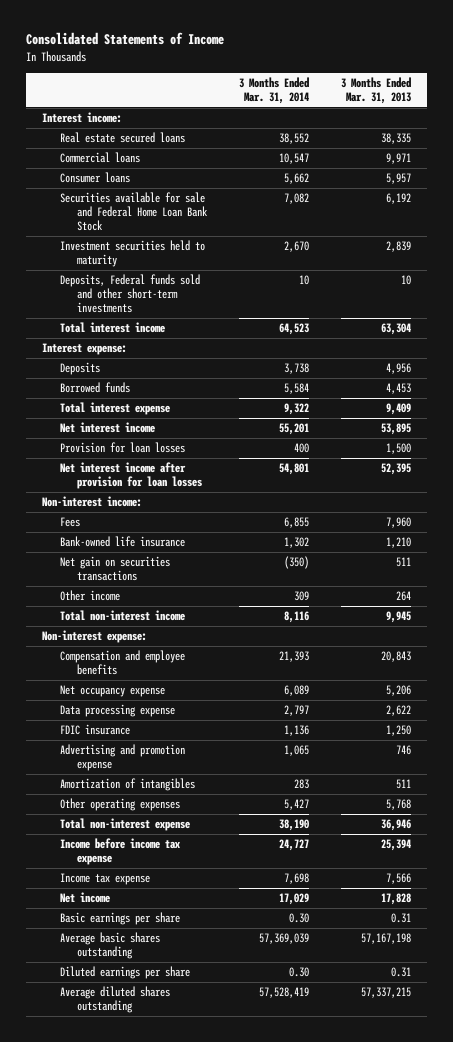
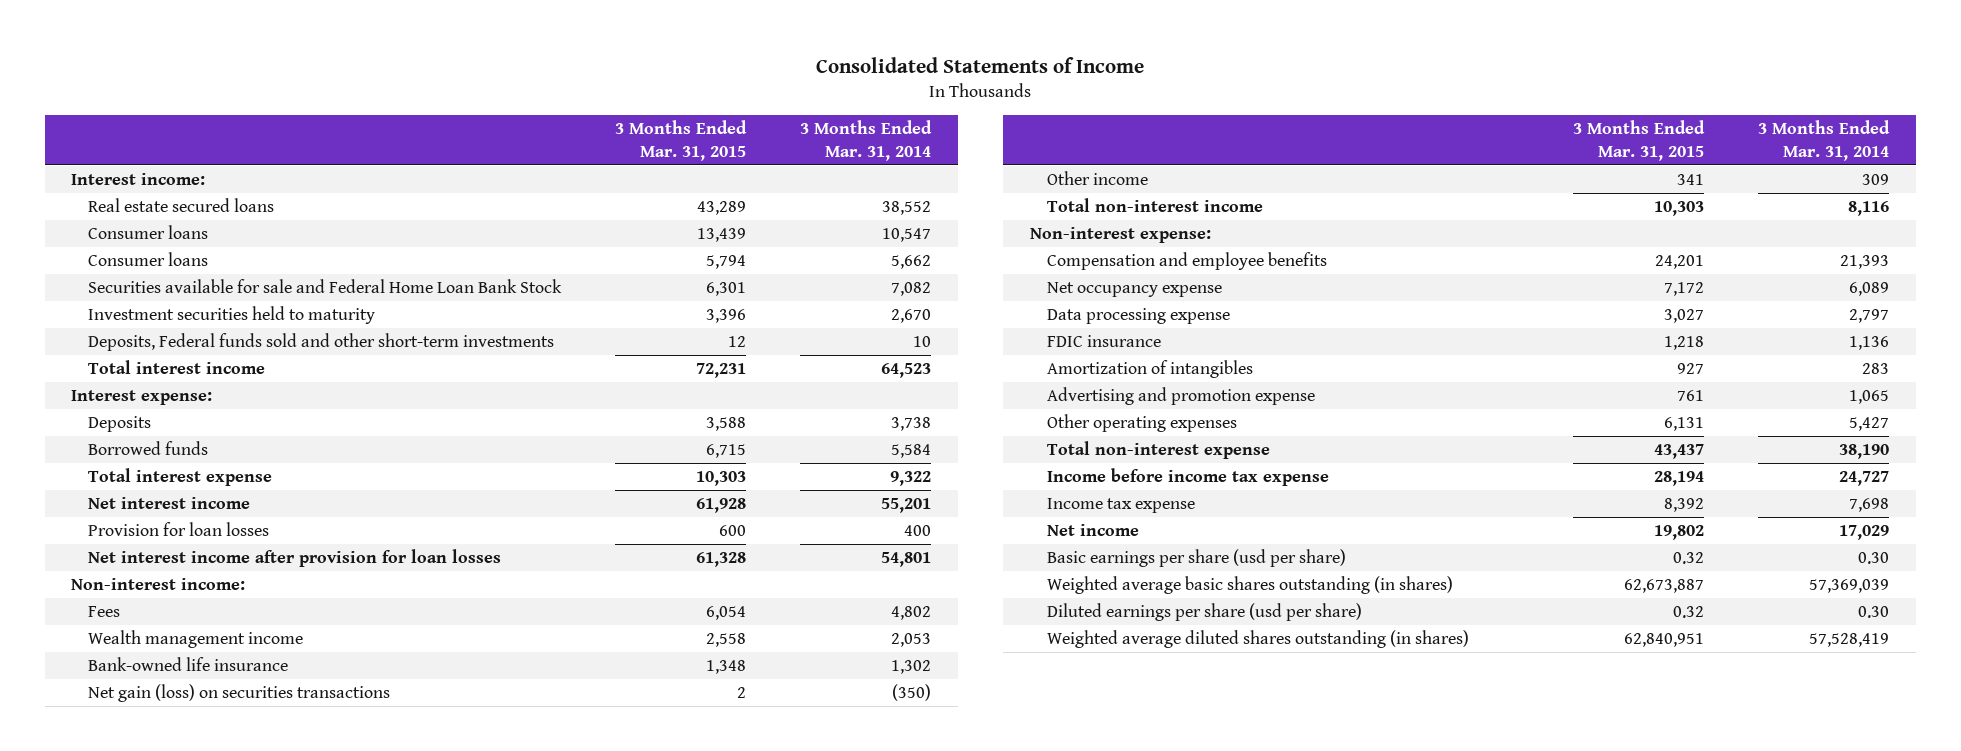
- | 3 Months Ended Mar. 31, 2014 | 3 Months Ended Mar. 31, 2013
+ | 3 Months Ended Mar. 31, 2015 | 3 Months Ended Mar. 31, 2014
- Commercial loans | 10,547 | 9,971
+ Consumer loans | 13,439 | 10,547
- Fees | 6,855 | 7,960
+ Fees | 6,054 | 4,802
+ Wealth management income | 2,558 | 2,053
- Net gain on securities transactions | (350) | 511
+ Net gain (loss) on securities transactions | 2 | (350)
moved down: Advertising and promotion expense | 761 | 1,065
- Basic earnings per share | 0.30 | 0.31
- Average basic shares outstanding | 57,369,039 | 57,167,198
- Diluted earnings per share | 0.30 | 0.31
- Average diluted shares outstanding | 57,528,419 | 57,337,215
+ Basic earnings per share (usd per share) | 0.32 | 0.30
+ Weighted average basic shares outstanding (in shares) | 62,673,887 | 57,369,039
+ Diluted earnings per share (usd per share) | 0.32 | 0.30
+ Weighted average diluted shares outstanding (in shares) | 62,840,951 | 57,528,419

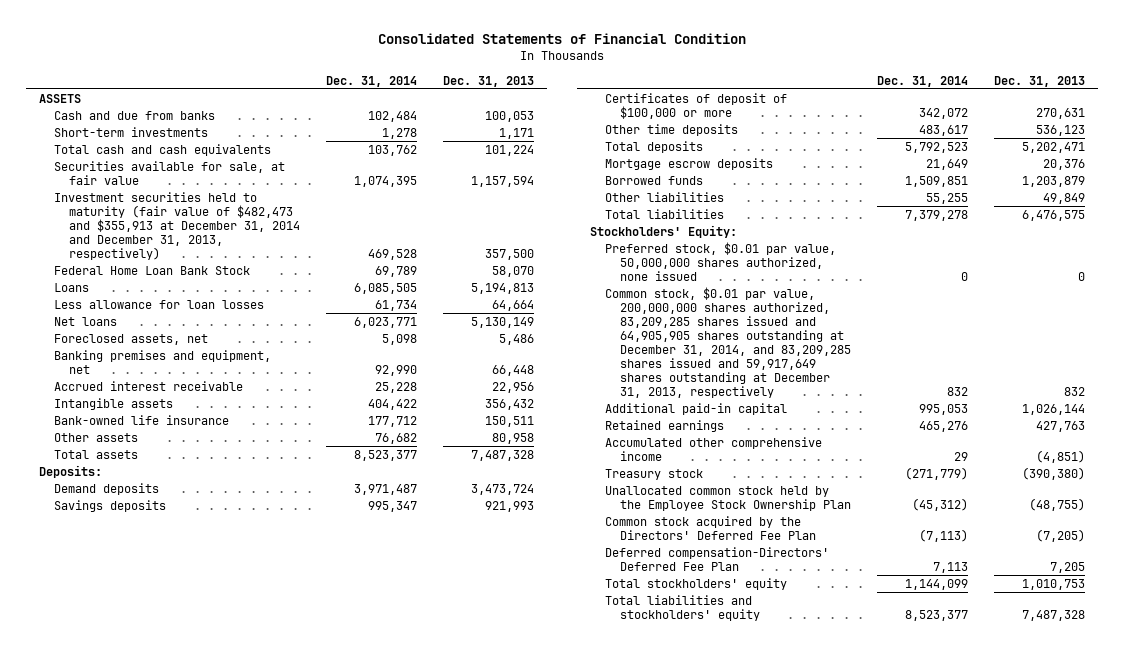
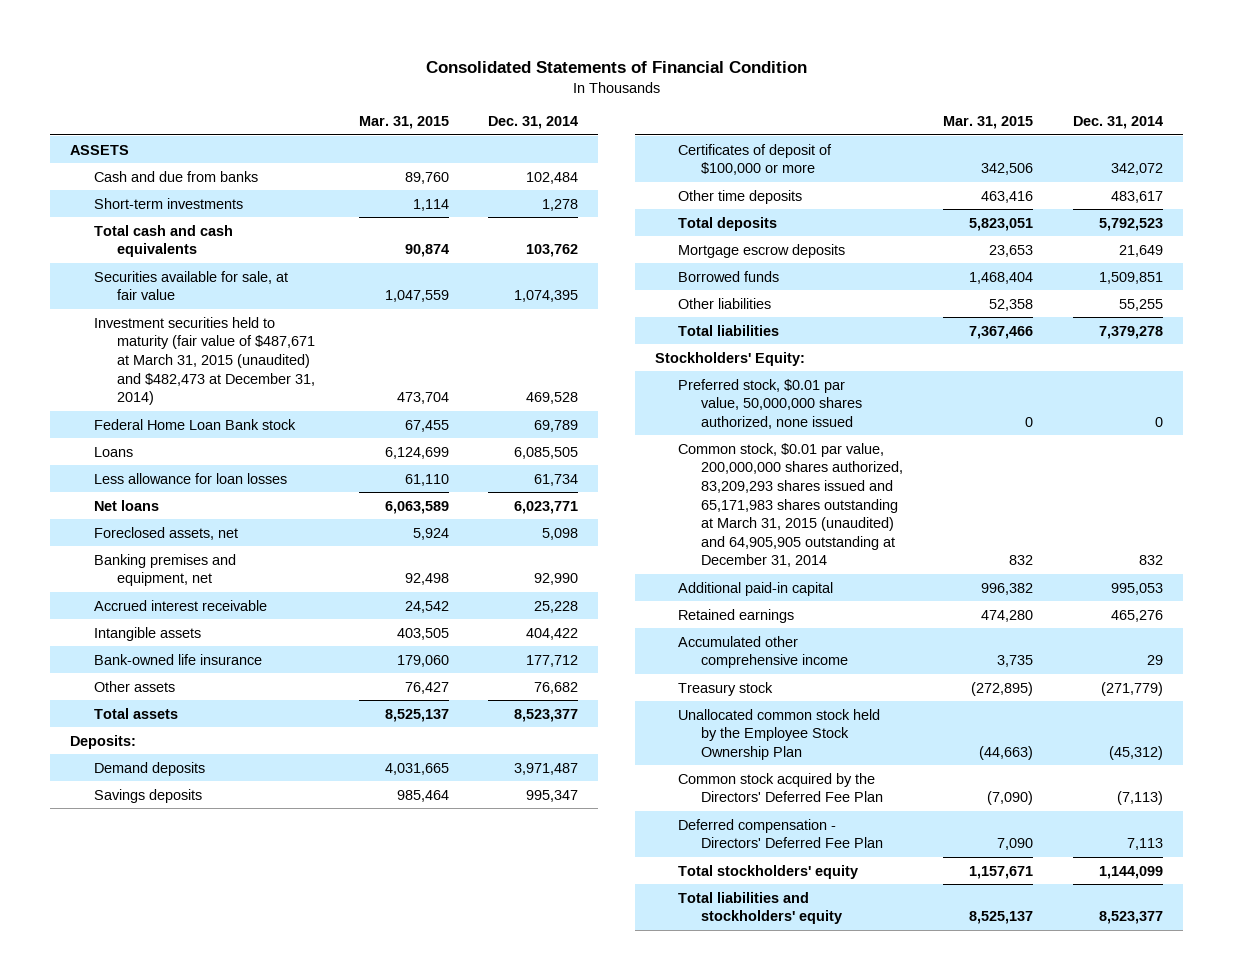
- | Dec. 31, 2014 | Dec. 31, 2013
+ | Mar. 31, 2015 | Dec. 31, 2014
- Investment securities held to maturity (fair value of $482,473 and $355,913 at December 31, 2014 and December 31, 2013, respectively) | 469,528 | 357,500
- Federal Home Loan Bank Stock | 69,789 | 58,070
+ Investment securities held to maturity (fair value of $487,671 at March 31, 2015 (unaudited) and $482,473 at December 31, 2014) | 473,704 | 469,528
+ Federal Home Loan Bank stock | 67,455 | 69,789
- Common stock, $0.01 par value, 200,000,000 shares authorized, 83,209,285 shares issued and 64,905,905 shares outstanding at December 31, 2014, and 83,209,285 shares issued and 59,917,649 shares outstanding at December 31, 2013, respectively | 832 | 832
+ Common stock, $0.01 par value, 200,000,000 shares authorized, 83,209,293 shares issued and 65,171,983 shares outstanding at March 31, 2015 (unaudited) and 64,905,905 outstanding at December 31, 2014 | 832 | 832
- Deferred compensation-Directors' Deferred Fee Plan | 7,113 | 7,205
+ Deferred compensation - Directors' Deferred Fee Plan | 7,090 | 7,113

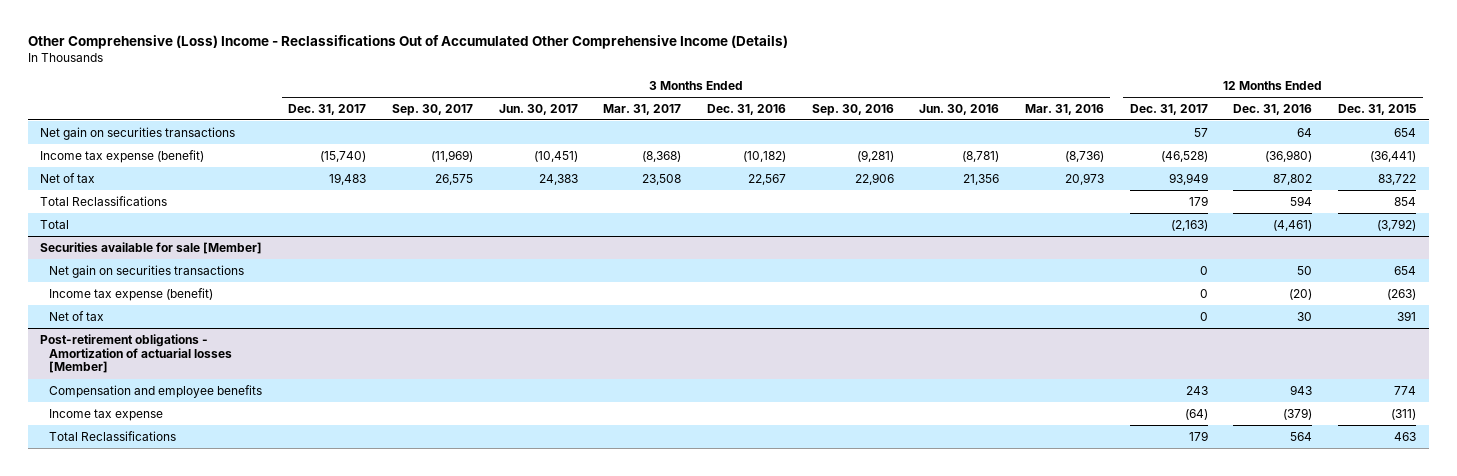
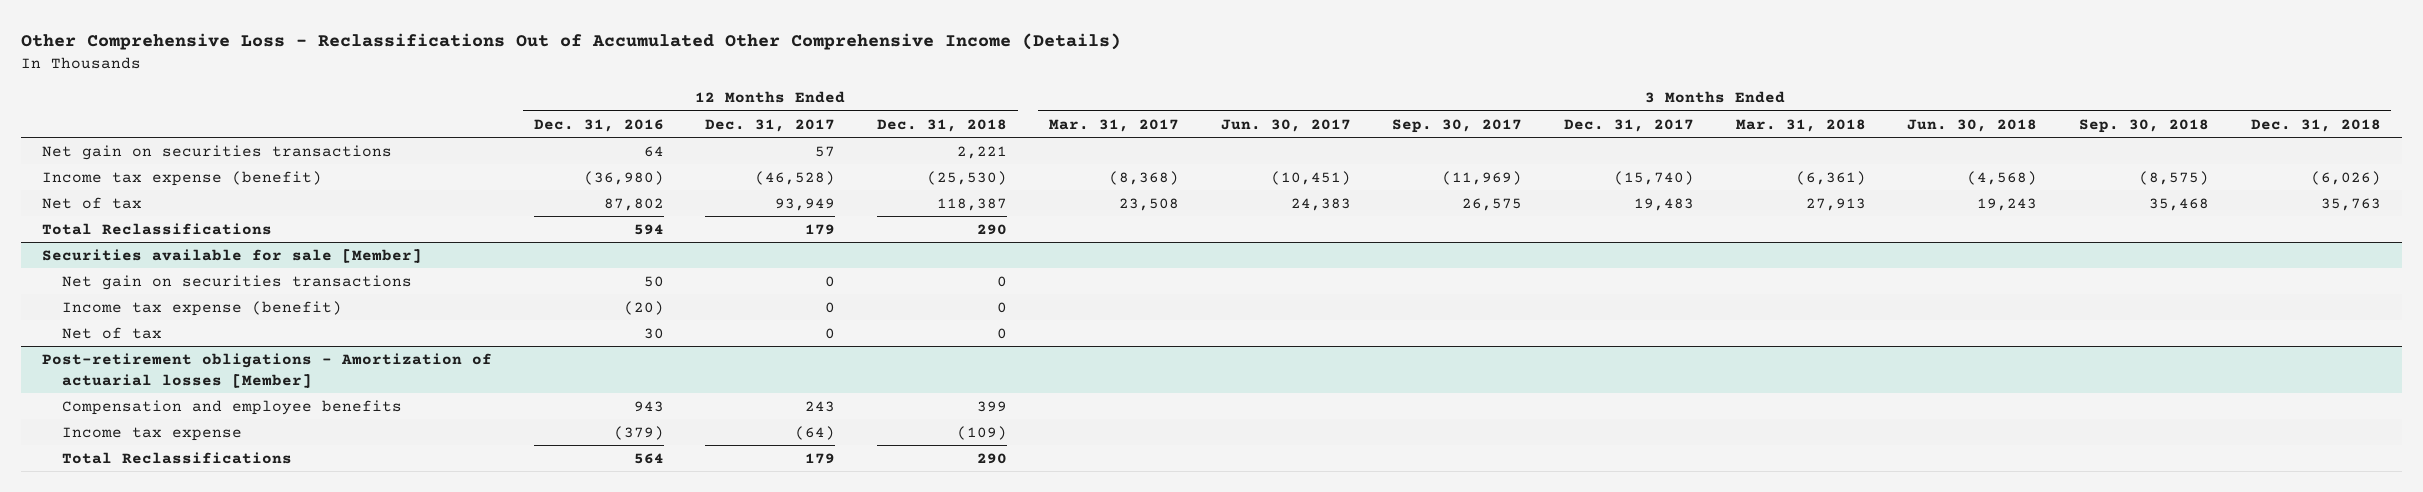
- Other Comprehensive (Loss) Income - Reclassifications Out of Accumulated Other Comprehensive Income (Details)
+ Other Comprehensive Loss - Reclassifications Out of Accumulated Other Comprehensive Income (Details)
- | 3 Months Ended Dec. 31, 2017 | 3 Months Ended Sep. 30, 2017 | 3 Months Ended Jun. 30, 2017 | 3 Months Ended Mar. 31, 2017 | 3 Months Ended Dec. 31, 2016 | 3 Months Ended Sep. 30, 2016 | 3 Months Ended Jun. 30, 2016 | 3 Months Ended Mar. 31, 2016 | 12 Months Ended Dec. 31, 2017 | 12 Months Ended Dec. 31, 2016 | 12 Months Ended Dec. 31, 2015
+ | 12 Months Ended Dec. 31, 2016 | 12 Months Ended Dec. 31, 2017 | 12 Months Ended Dec. 31, 2018 | 3 Months Ended Mar. 31, 2017 | 3 Months Ended Jun. 30, 2017 | 3 Months Ended Sep. 30, 2017 | 3 Months Ended Dec. 31, 2017 | 3 Months Ended Mar. 31, 2018 | 3 Months Ended Jun. 30, 2018 | 3 Months Ended Sep. 30, 2018 | 3 Months Ended Dec. 31, 2018
- Total | | | | | | | | | (2,163) | (4,461) | (3,792)

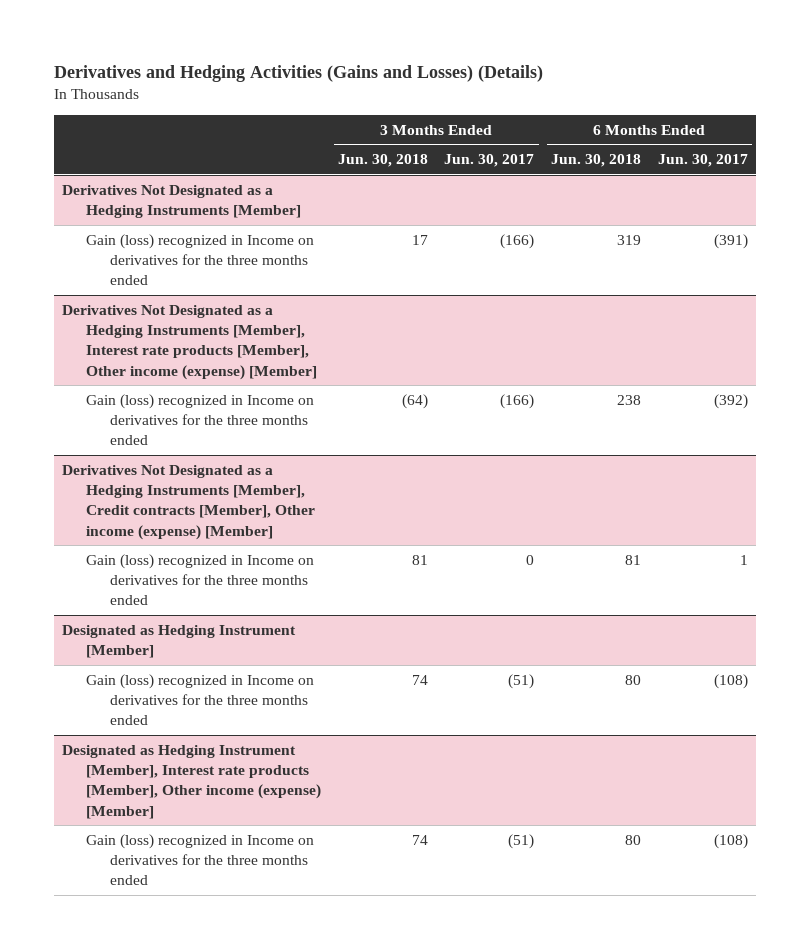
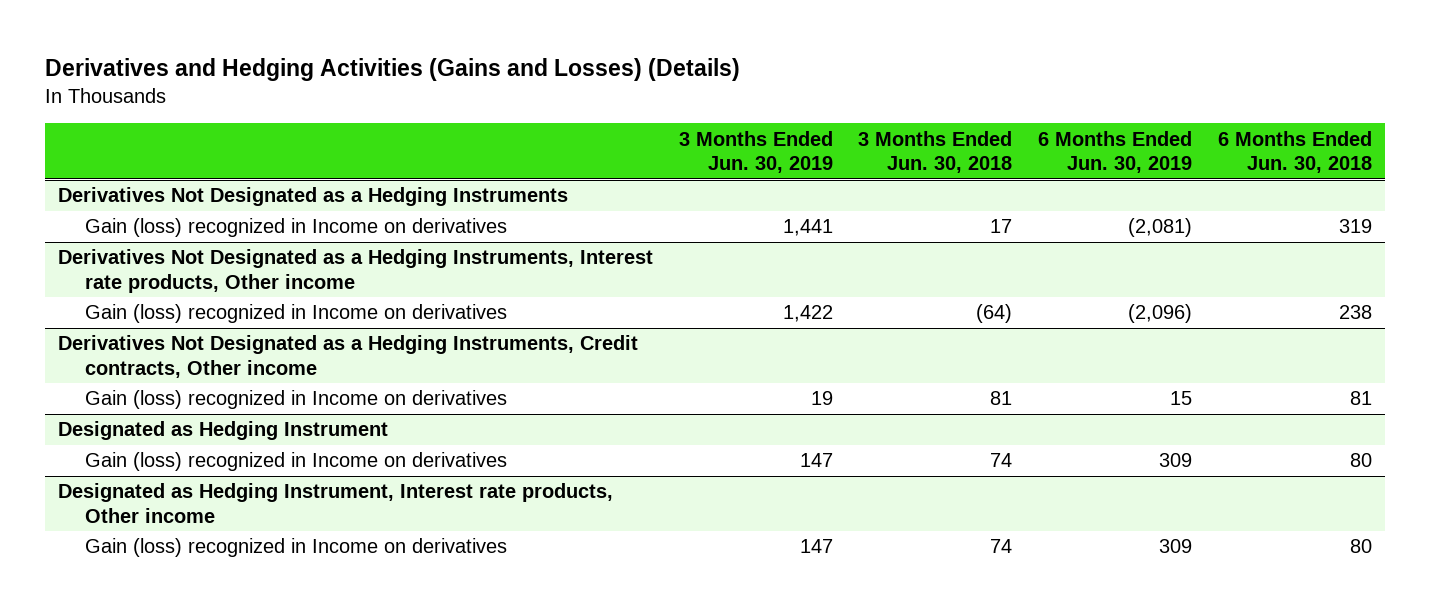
- | 3 Months Ended Jun. 30, 2018 | 3 Months Ended Jun. 30, 2017 | 6 Months Ended Jun. 30, 2018 | 6 Months Ended Jun. 30, 2017
+ | 3 Months Ended Jun. 30, 2019 | 3 Months Ended Jun. 30, 2018 | 6 Months Ended Jun. 30, 2019 | 6 Months Ended Jun. 30, 2018
- Derivatives Not Designated as a Hedging Instruments [Member]
- Gain (loss) recognized in Income on derivatives for the three months ended | 17 | (166) | 319 | (391)
- Derivatives Not Designated as a Hedging Instruments [Member], Interest rate products [Member], Other income (expense) [Member]
- Gain (loss) recognized in Income on derivatives for the three months ended | (64) | (166) | 238 | (392)
- Derivatives Not Designated as a Hedging Instruments [Member], Credit contracts [Member], Other income (expense) [Member]
- Gain (loss) recognized in Income on derivatives for the three months ended | 81 | 0 | 81 | 1
- Designated as Hedging Instrument [Member]
- Gain (loss) recognized in Income on derivatives for the three months ended | 74 | (51) | 80 | (108)
- Designated as Hedging Instrument [Member], Interest rate products [Member], Other income (expense) [Member]
- Gain (loss) recognized in Income on derivatives for the three months ended | 74 | (51) | 80 | (108)
+ Derivatives Not Designated as a Hedging Instruments
+ Gain (loss) recognized in Income on derivatives | 1,441 | 17 | (2,081) | 319
+ Derivatives Not Designated as a Hedging Instruments, Interest rate products, Other income
+ Gain (loss) recognized in Income on derivatives | 1,422 | (64) | (2,096) | 238
+ Derivatives Not Designated as a Hedging Instruments, Credit contracts, Other income
+ Gain (loss) recognized in Income on derivatives | 19 | 81 | 15 | 81
+ Designated as Hedging Instrument
+ Gain (loss) recognized in Income on derivatives | 147 | 74 | 309 | 80
+ Designated as Hedging Instrument, Interest rate products, Other income
+ Gain (loss) recognized in Income on derivatives | 147 | 74 | 309 | 80

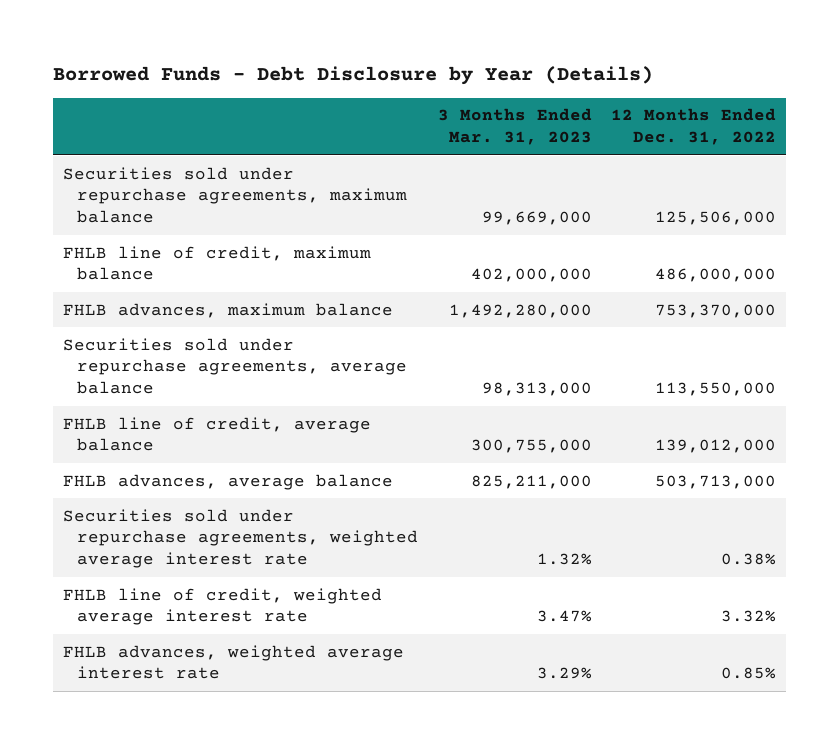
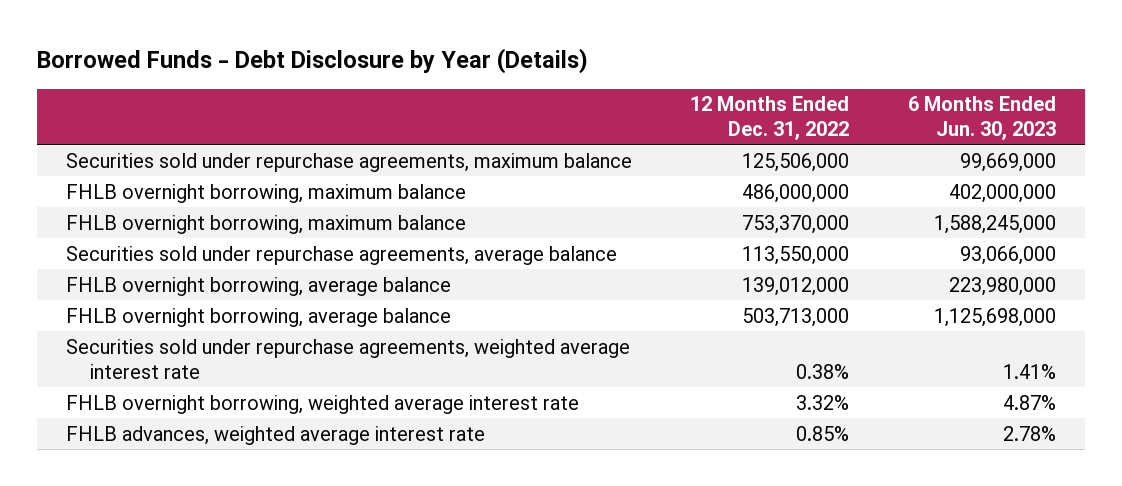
- | 3 Months Ended Mar. 31, 2023 | 12 Months Ended Dec. 31, 2022
+ | 12 Months Ended Dec. 31, 2022 | 6 Months Ended Jun. 30, 2023
- FHLB line of credit, maximum balance | 402,000,000 | 486,000,000
- FHLB advances, maximum balance | 1,492,280,000 | 753,370,000
+ FHLB overnight borrowing, maximum balance | 486,000,000 | 402,000,000
+ FHLB overnight borrowing, maximum balance | 753,370,000 | 1,588,245,000
- FHLB line of credit, average balance | 300,755,000 | 139,012,000
- FHLB advances, average balance | 825,211,000 | 503,713,000
+ FHLB overnight borrowing, average balance | 139,012,000 | 223,980,000
+ FHLB overnight borrowing, average balance | 503,713,000 | 1,125,698,000
- FHLB line of credit, weighted average interest rate | 3.47% | 3.32%
+ FHLB overnight borrowing, weighted average interest rate | 3.32% | 4.87%

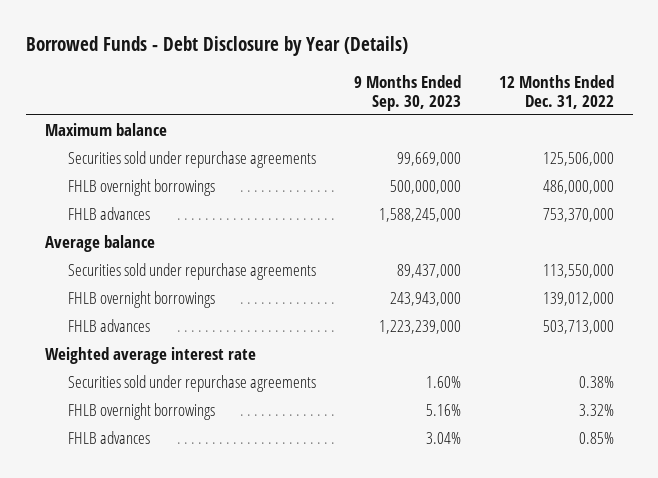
- | 12 Months Ended Dec. 31, 2022 | 6 Months Ended Jun. 30, 2023
+ | 9 Months Ended Sep. 30, 2023 | 12 Months Ended Dec. 31, 2022
- Securities sold under repurchase agreements, maximum balance | 125,506,000 | 99,669,000
- FHLB overnight borrowing, maximum balance | 486,000,000 | 402,000,000
- FHLB overnight borrowing, maximum balance | 753,370,000 | 1,588,245,000
- Securities sold under repurchase agreements, average balance | 113,550,000 | 93,066,000
- FHLB overnight borrowing, average balance | 139,012,000 | 223,980,000
- FHLB overnight borrowing, average balance | 503,713,000 | 1,125,698,000
- Securities sold under repurchase agreements, weighted average interest rate | 0.38% | 1.41%
- FHLB overnight borrowing, weighted average interest rate | 3.32% | 4.87%
- FHLB advances, weighted average interest rate | 0.85% | 2.78%
+ Maximum balance
+ Securities sold under repurchase agreements | 99,669,000 | 125,506,000
+ FHLB overnight borrowings | 500,000,000 | 486,000,000
+ FHLB advances | 1,588,245,000 | 753,370,000
+ Average balance
+ Securities sold under repurchase agreements | 89,437,000 | 113,550,000
+ FHLB overnight borrowings | 243,943,000 | 139,012,000
+ FHLB advances | 1,223,239,000 | 503,713,000
+ Weighted average interest rate
+ Securities sold under repurchase agreements | 1.60% | 0.38%
+ FHLB overnight borrowings | 5.16% | 3.32%
+ FHLB advances | 3.04% | 0.85%

